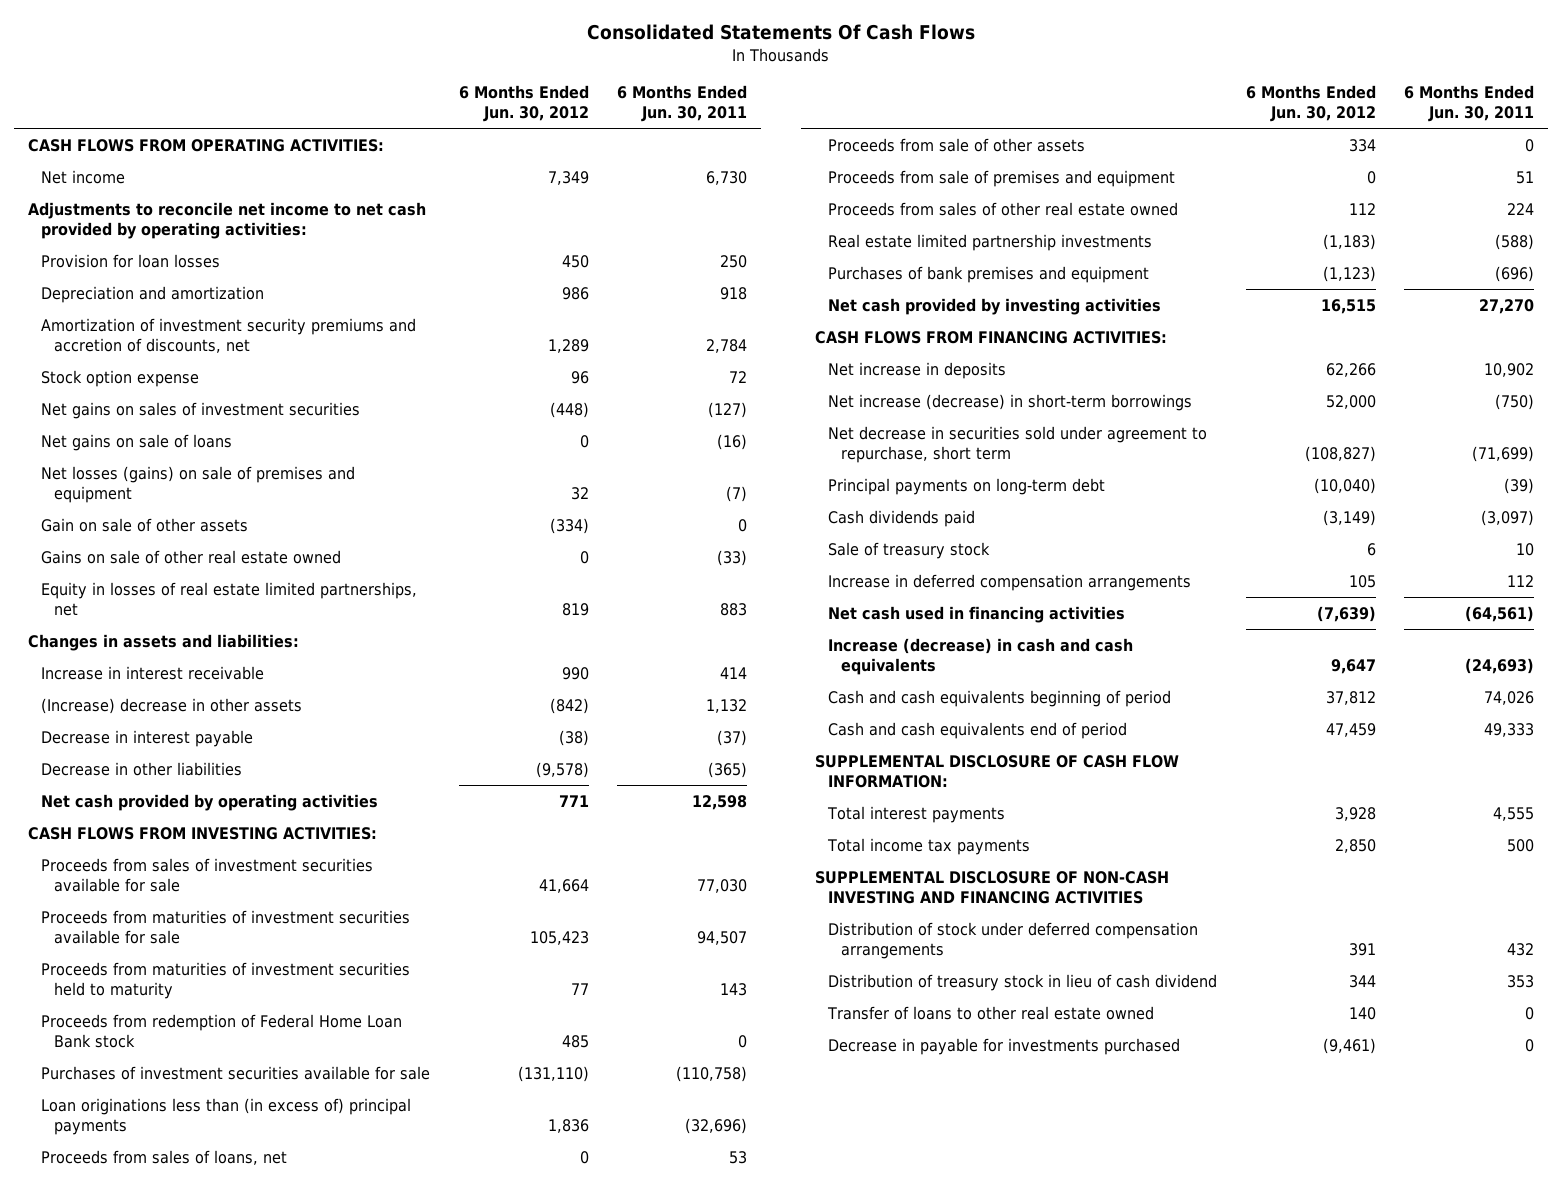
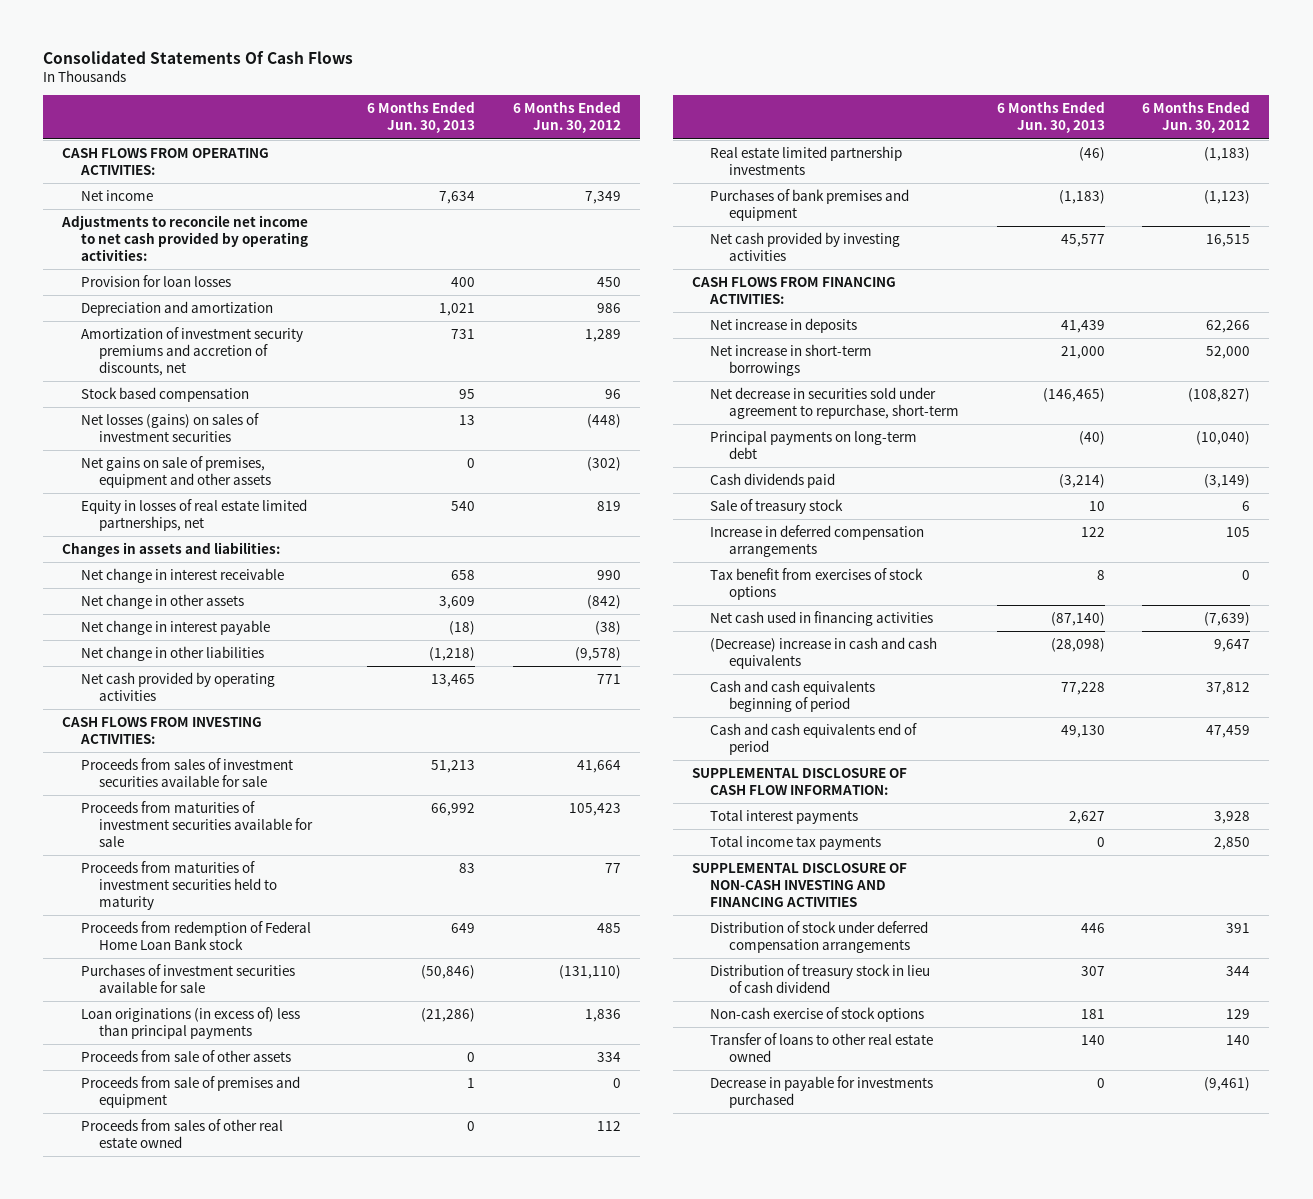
- | 6 Months Ended Jun. 30, 2012 | 6 Months Ended Jun. 30, 2011
+ | 6 Months Ended Jun. 30, 2013 | 6 Months Ended Jun. 30, 2012
- Stock option expense | 96 | 72
- Net gains on sales of investment securities | (448) | (127)
- Net gains on sale of loans | 0 | (16)
- Net losses (gains) on sale of premises and equipment | 32 | (7)
- Gain on sale of other assets | (334) | 0
- Gains on sale of other real estate owned | 0 | (33)
+ Stock based compensation | 95 | 96
+ Net losses (gains) on sales of investment securities | 13 | (448)
+ Net gains on sale of premises, equipment and other assets | 0 | (302)
- Increase in interest receivable | 990 | 414
- (Increase) decrease in other assets | (842) | 1,132
- Decrease in interest payable | (38) | (37)
- Decrease in other liabilities | (9,578) | (365)
+ Net change in interest receivable | 658 | 990
+ Net change in other assets | 3,609 | (842)
+ Net change in interest payable | (18) | (38)
+ Net change in other liabilities | (1,218) | (9,578)
- Loan originations less than (in excess of) principal payments | 1,836 | (32,696)
- Proceeds from sales of loans, net | 0 | 53
+ Loan originations (in excess of) less than principal payments | (21,286) | 1,836
- Net increase (decrease) in short-term borrowings | 52,000 | (750)
- Net decrease in securities sold under agreement to repurchase, short term | (108,827) | (71,699)
+ Net increase in short-term borrowings | 21,000 | 52,000
+ Net decrease in securities sold under agreement to repurchase, short-term | (146,465) | (108,827)
+ Tax benefit from exercises of stock options | 8 | 0
- Increase (decrease) in cash and cash equivalents | 9,647 | (24,693)
+ (Decrease) increase in cash and cash equivalents | (28,098) | 9,647
+ Non-cash exercise of stock options | 181 | 129

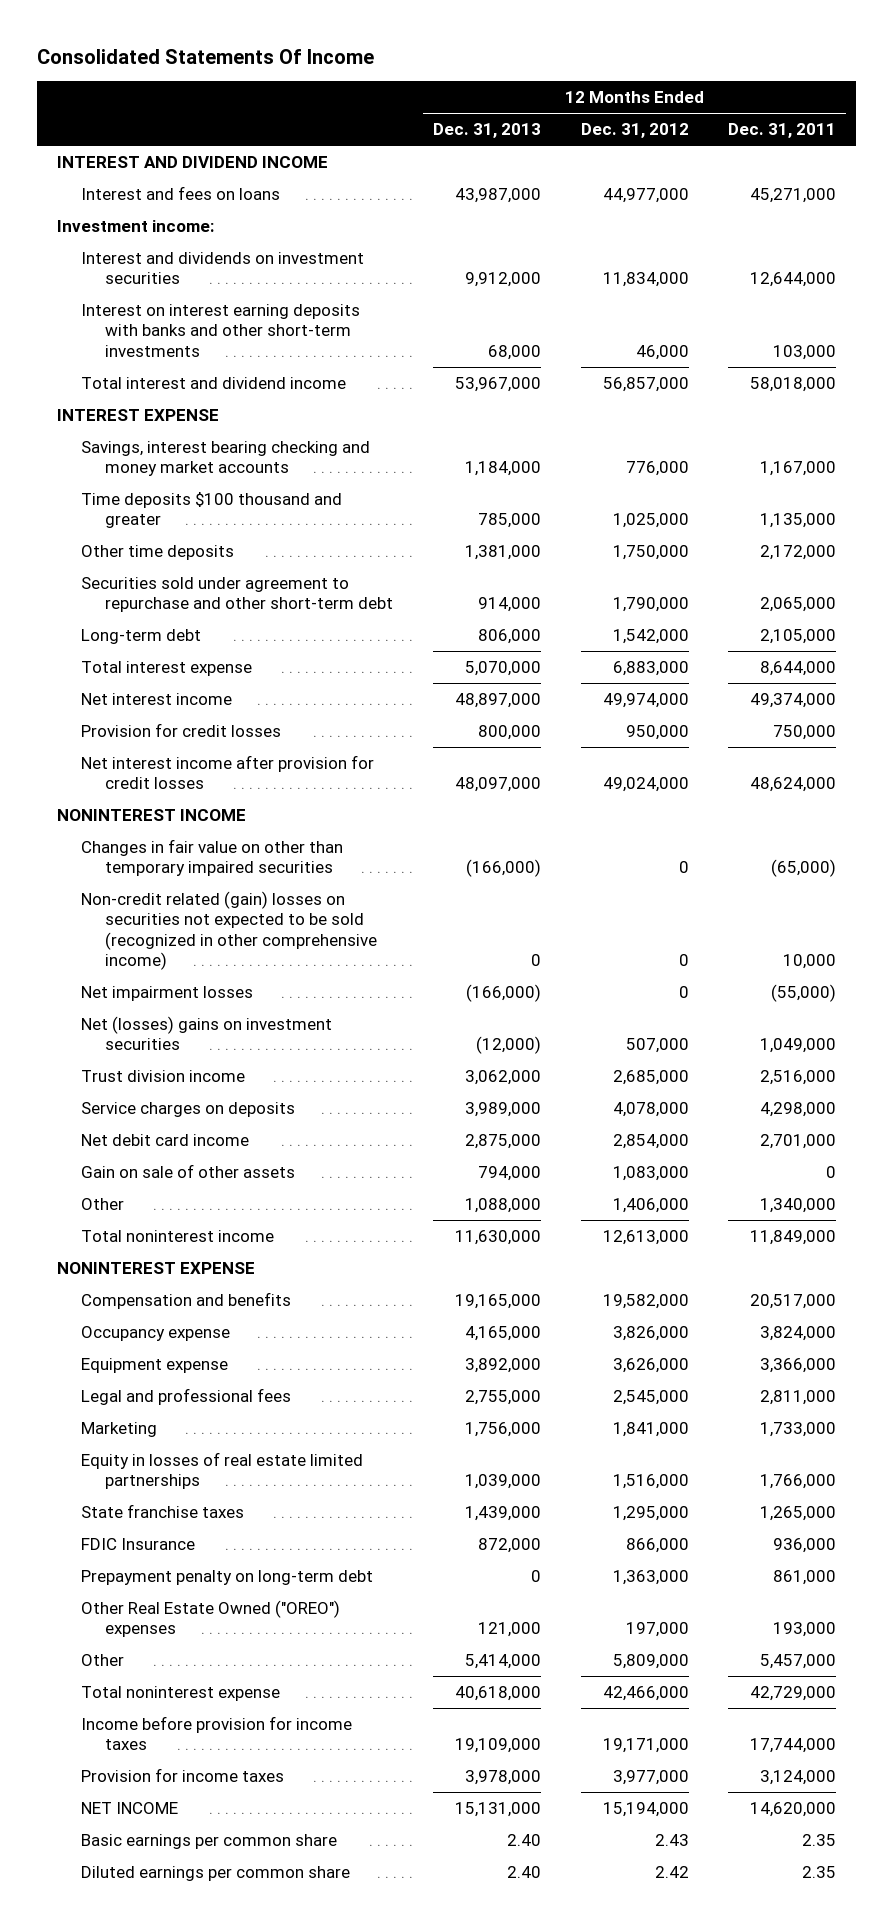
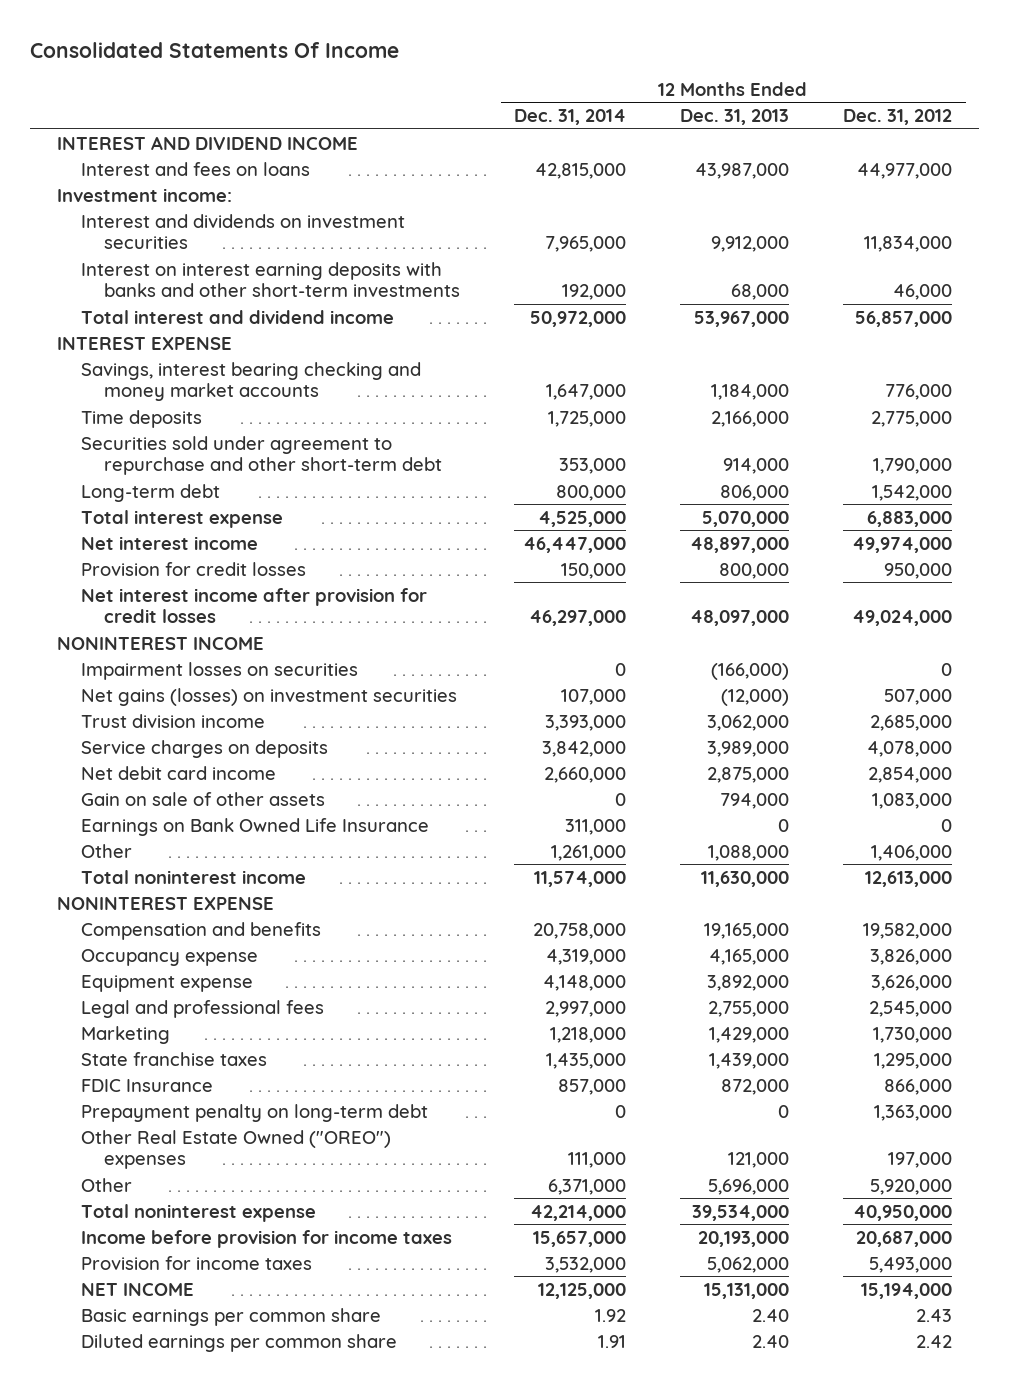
- | 12 Months Ended Dec. 31, 2013 | 12 Months Ended Dec. 31, 2012 | 12 Months Ended Dec. 31, 2011
+ | 12 Months Ended Dec. 31, 2014 | 12 Months Ended Dec. 31, 2013 | 12 Months Ended Dec. 31, 2012
- Time deposits $100 thousand and greater | 785,000 | 1,025,000 | 1,135,000
- Other time deposits | 1,381,000 | 1,750,000 | 2,172,000
+ Time deposits | 1,725,000 | 2,166,000 | 2,775,000
- Changes in fair value on other than temporary impaired securities | (166,000) | 0 | (65,000)
- Non-credit related (gain) losses on securities not expected to be sold (recognized in other comprehensive income) | 0 | 0 | 10,000
- Net impairment losses | (166,000) | 0 | (55,000)
- Net (losses) gains on investment securities | (12,000) | 507,000 | 1,049,000
+ Impairment losses on securities | 0 | (166,000) | 0
+ Net gains (losses) on investment securities | 107,000 | (12,000) | 507,000
+ Earnings on Bank Owned Life Insurance | 311,000 | 0 | 0
- Marketing | 1,756,000 | 1,841,000 | 1,733,000
- Equity in losses of real estate limited partnerships | 1,039,000 | 1,516,000 | 1,766,000
+ Marketing | 1,218,000 | 1,429,000 | 1,730,000
- Other | 5,414,000 | 5,809,000 | 5,457,000
- Total noninterest expense | 40,618,000 | 42,466,000 | 42,729,000
- Income before provision for income taxes | 19,109,000 | 19,171,000 | 17,744,000
- Provision for income taxes | 3,978,000 | 3,977,000 | 3,124,000
+ Other | 6,371,000 | 5,696,000 | 5,920,000
+ Total noninterest expense | 42,214,000 | 39,534,000 | 40,950,000
+ Income before provision for income taxes | 15,657,000 | 20,193,000 | 20,687,000
+ Provision for income taxes | 3,532,000 | 5,062,000 | 5,493,000

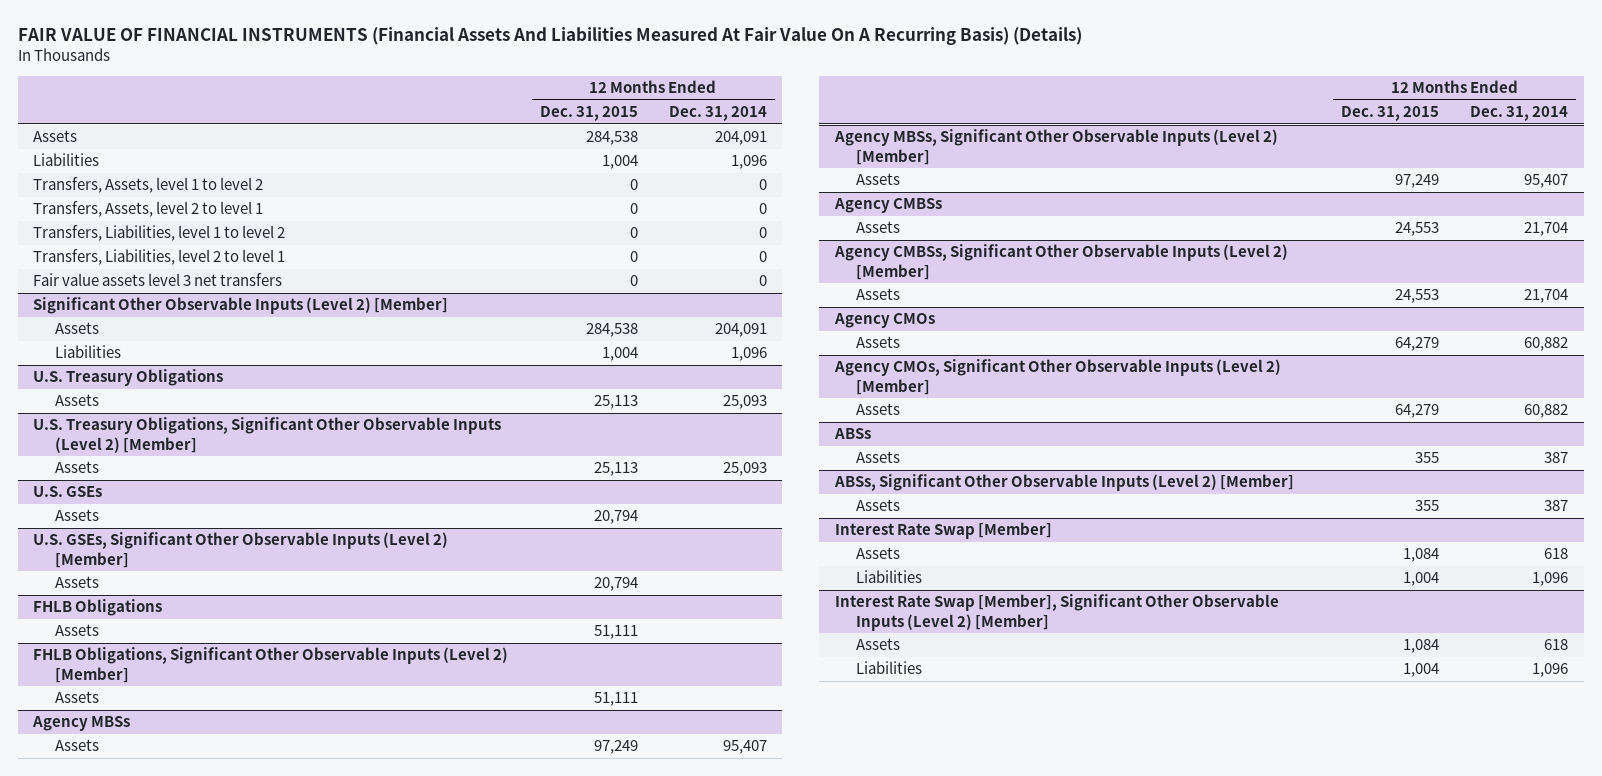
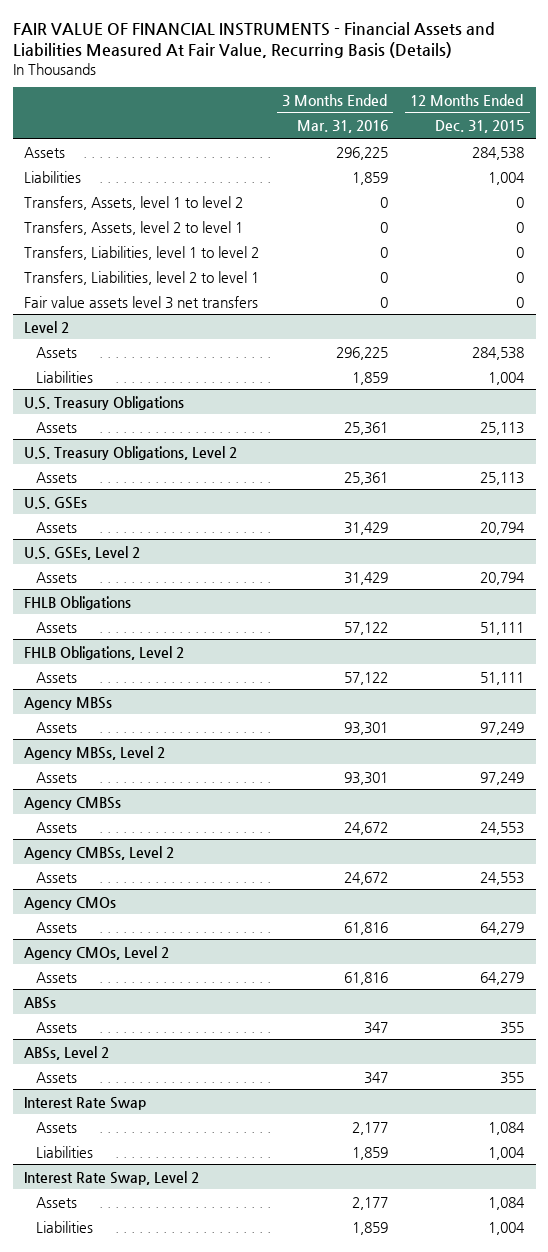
- FAIR VALUE OF FINANCIAL INSTRUMENTS (Financial Assets And Liabilities Measured At Fair Value On A Recurring Basis) (Details)
+ FAIR VALUE OF FINANCIAL INSTRUMENTS - Financial Assets and Liabilities Measured At Fair Value, Recurring Basis (Details)
- | 12 Months Ended Dec. 31, 2015 | 12 Months Ended Dec. 31, 2014
+ | 3 Months Ended Mar. 31, 2016 | 12 Months Ended Dec. 31, 2015
- Significant Other Observable Inputs (Level 2) [Member]
+ Level 2
- U.S. Treasury Obligations, Significant Other Observable Inputs (Level 2) [Member]
+ U.S. Treasury Obligations, Level 2
- U.S. GSEs, Significant Other Observable Inputs (Level 2) [Member]
+ U.S. GSEs, Level 2
- FHLB Obligations, Significant Other Observable Inputs (Level 2) [Member]
+ FHLB Obligations, Level 2
- Agency MBSs, Significant Other Observable Inputs (Level 2) [Member]
+ Agency MBSs, Level 2
- Agency CMBSs, Significant Other Observable Inputs (Level 2) [Member]
+ Agency CMBSs, Level 2
- Agency CMOs, Significant Other Observable Inputs (Level 2) [Member]
+ Agency CMOs, Level 2
- ABSs, Significant Other Observable Inputs (Level 2) [Member]
+ ABSs, Level 2
- Interest Rate Swap [Member]
+ Interest Rate Swap
- Interest Rate Swap [Member], Significant Other Observable Inputs (Level 2) [Member]
+ Interest Rate Swap, Level 2

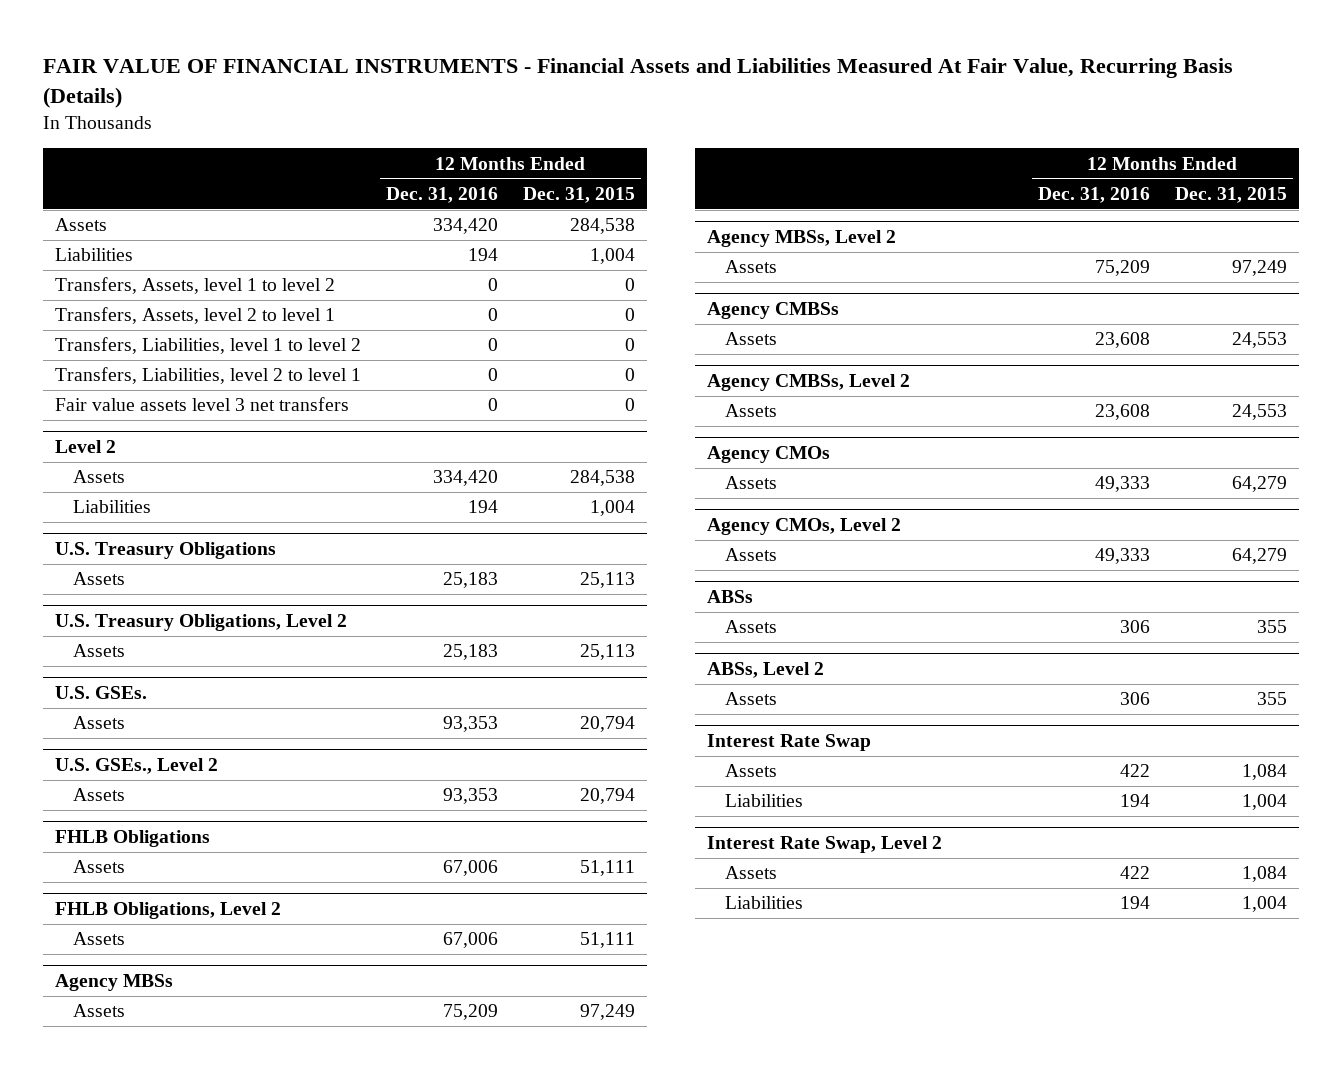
- | 3 Months Ended Mar. 31, 2016 | 12 Months Ended Dec. 31, 2015
+ | 12 Months Ended Dec. 31, 2016 | 12 Months Ended Dec. 31, 2015
- U.S. GSEs
+ U.S. GSEs.
- U.S. GSEs, Level 2
+ U.S. GSEs., Level 2

